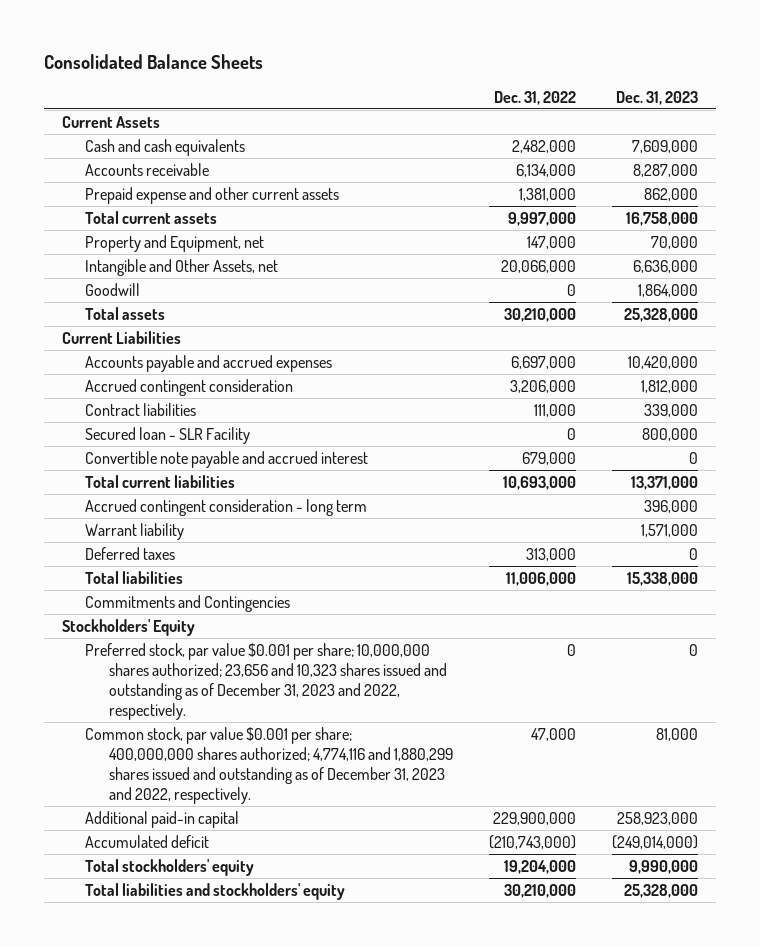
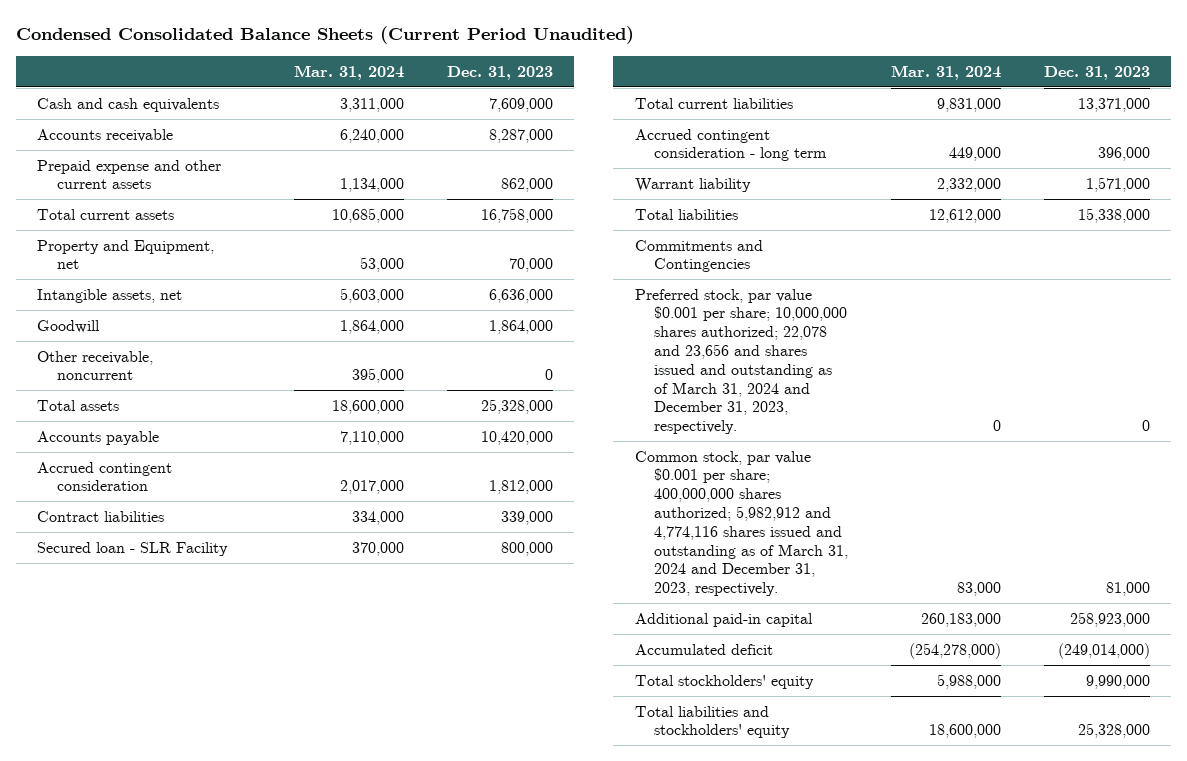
- Consolidated Balance Sheets
+ Condensed Consolidated Balance Sheets (Current Period Unaudited)
- | Dec. 31, 2022 | Dec. 31, 2023
+ | Mar. 31, 2024 | Dec. 31, 2023
- Current Assets
- Intangible and Other Assets, net | 20,066,000 | 6,636,000
+ Intangible assets, net | 5,603,000 | 6,636,000
+ Other receivable, noncurrent | 395,000 | 0
- Current Liabilities
- Accounts payable and accrued expenses | 6,697,000 | 10,420,000
+ Accounts payable | 7,110,000 | 10,420,000
- Convertible note payable and accrued interest | 679,000 | 0
- Deferred taxes | 313,000 | 0
- Stockholders' Equity
- Preferred stock, par value $0.001 per share; 10,000,000 shares authorized; 23,656 and 10,323 shares issued and outstanding as of December 31, 2023 and 2022, respectively. | 0 | 0
- Common stock, par value $0.001 per share; 400,000,000 shares authorized; 4,774,116 and 1,880,299 shares issued and outstanding as of December 31, 2023 and 2022, respectively. | 47,000 | 81,000
+ Preferred stock, par value $0.001 per share; 10,000,000 shares authorized; 22,078 and 23,656 and shares issued and outstanding as of March 31, 2024 and December 31, 2023, respectively. | 0 | 0
+ Common stock, par value $0.001 per share; 400,000,000 shares authorized; 5,982,912 and 4,774,116 shares issued and outstanding as of March 31, 2024 and December 31, 2023, respectively. | 83,000 | 81,000

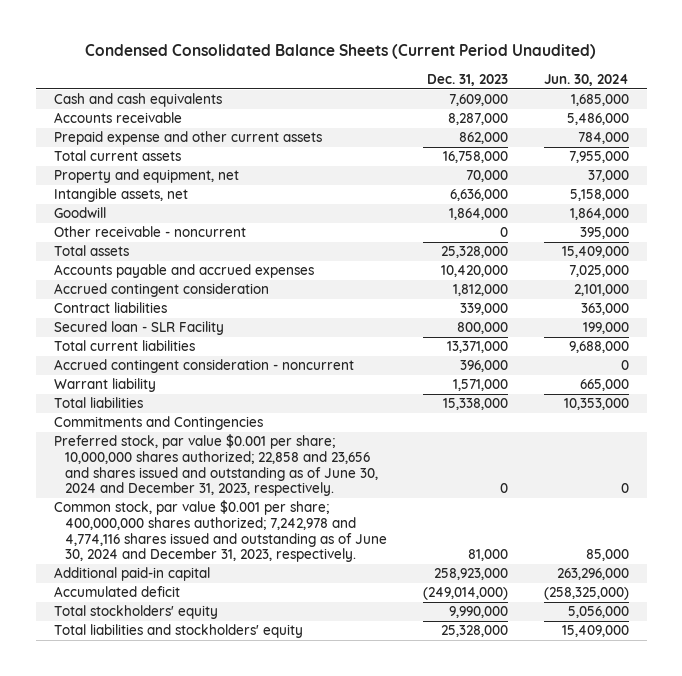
- | Mar. 31, 2024 | Dec. 31, 2023
+ | Dec. 31, 2023 | Jun. 30, 2024
- Property and Equipment, net | 53,000 | 70,000
+ Property and equipment, net | 70,000 | 37,000
- Other receivable, noncurrent | 395,000 | 0
+ Other receivable - noncurrent | 0 | 395,000
- Accounts payable | 7,110,000 | 10,420,000
+ Accounts payable and accrued expenses | 10,420,000 | 7,025,000
- Accrued contingent consideration - long term | 449,000 | 396,000
+ Accrued contingent consideration - noncurrent | 396,000 | 0
- Preferred stock, par value $0.001 per share; 10,000,000 shares authorized; 22,078 and 23,656 and shares issued and outstanding as of March 31, 2024 and December 31, 2023, respectively. | 0 | 0
- Common stock, par value $0.001 per share; 400,000,000 shares authorized; 5,982,912 and 4,774,116 shares issued and outstanding as of March 31, 2024 and December 31, 2023, respectively. | 83,000 | 81,000
+ Preferred stock, par value $0.001 per share; 10,000,000 shares authorized; 22,858 and 23,656 and shares issued and outstanding as of June 30, 2024 and December 31, 2023, respectively. | 0 | 0
+ Common stock, par value $0.001 per share; 400,000,000 shares authorized; 7,242,978 and 4,774,116 shares issued and outstanding as of June 30, 2024 and December 31, 2023, respectively. | 81,000 | 85,000

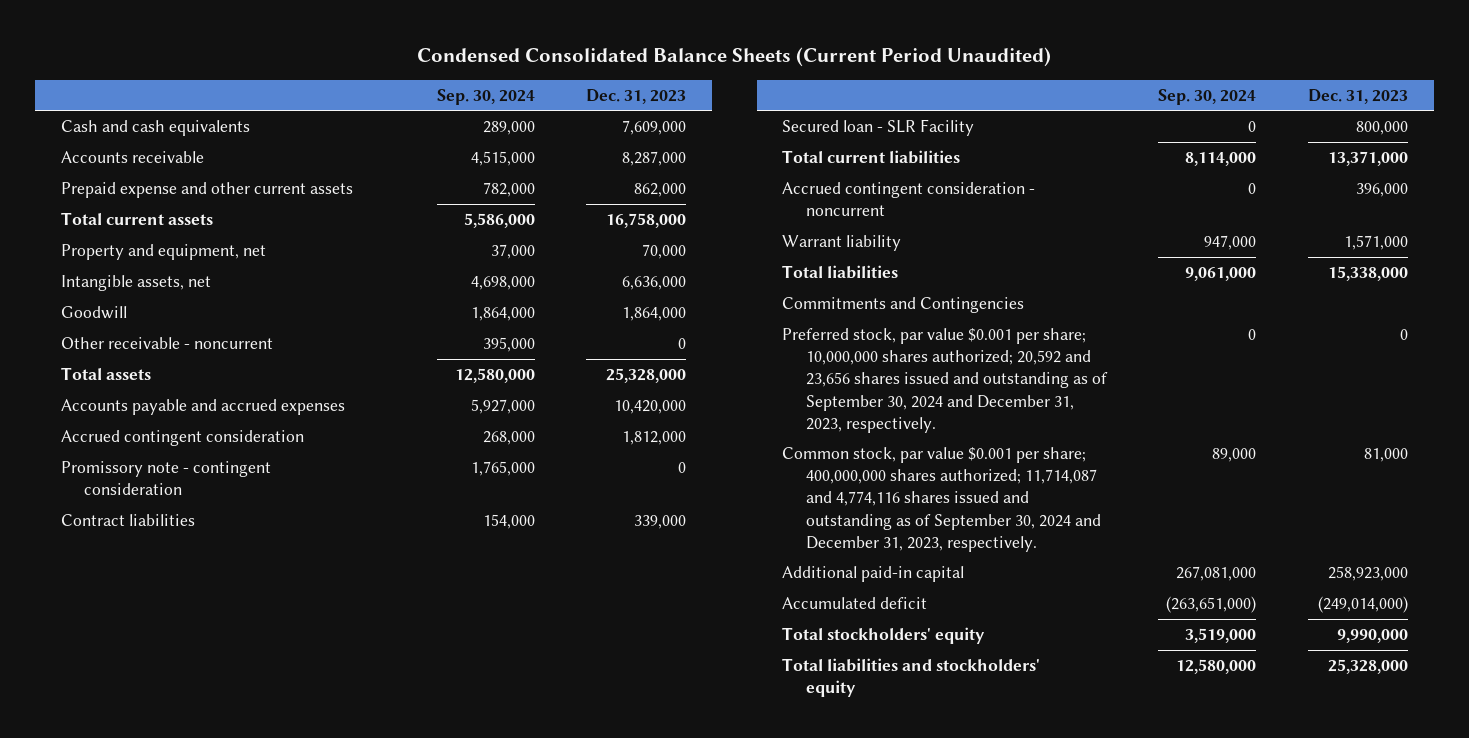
- | Dec. 31, 2023 | Jun. 30, 2024
+ | Sep. 30, 2024 | Dec. 31, 2023
+ Promissory note - contingent consideration | 1,765,000 | 0
- Preferred stock, par value $0.001 per share; 10,000,000 shares authorized; 22,858 and 23,656 and shares issued and outstanding as of June 30, 2024 and December 31, 2023, respectively. | 0 | 0
- Common stock, par value $0.001 per share; 400,000,000 shares authorized; 7,242,978 and 4,774,116 shares issued and outstanding as of June 30, 2024 and December 31, 2023, respectively. | 81,000 | 85,000
+ Preferred stock, par value $0.001 per share; 10,000,000 shares authorized; 20,592 and 23,656 shares issued and outstanding as of September 30, 2024 and December 31, 2023, respectively. | 0 | 0
+ Common stock, par value $0.001 per share; 400,000,000 shares authorized; 11,714,087 and 4,774,116 shares issued and outstanding as of September 30, 2024 and December 31, 2023, respectively. | 89,000 | 81,000

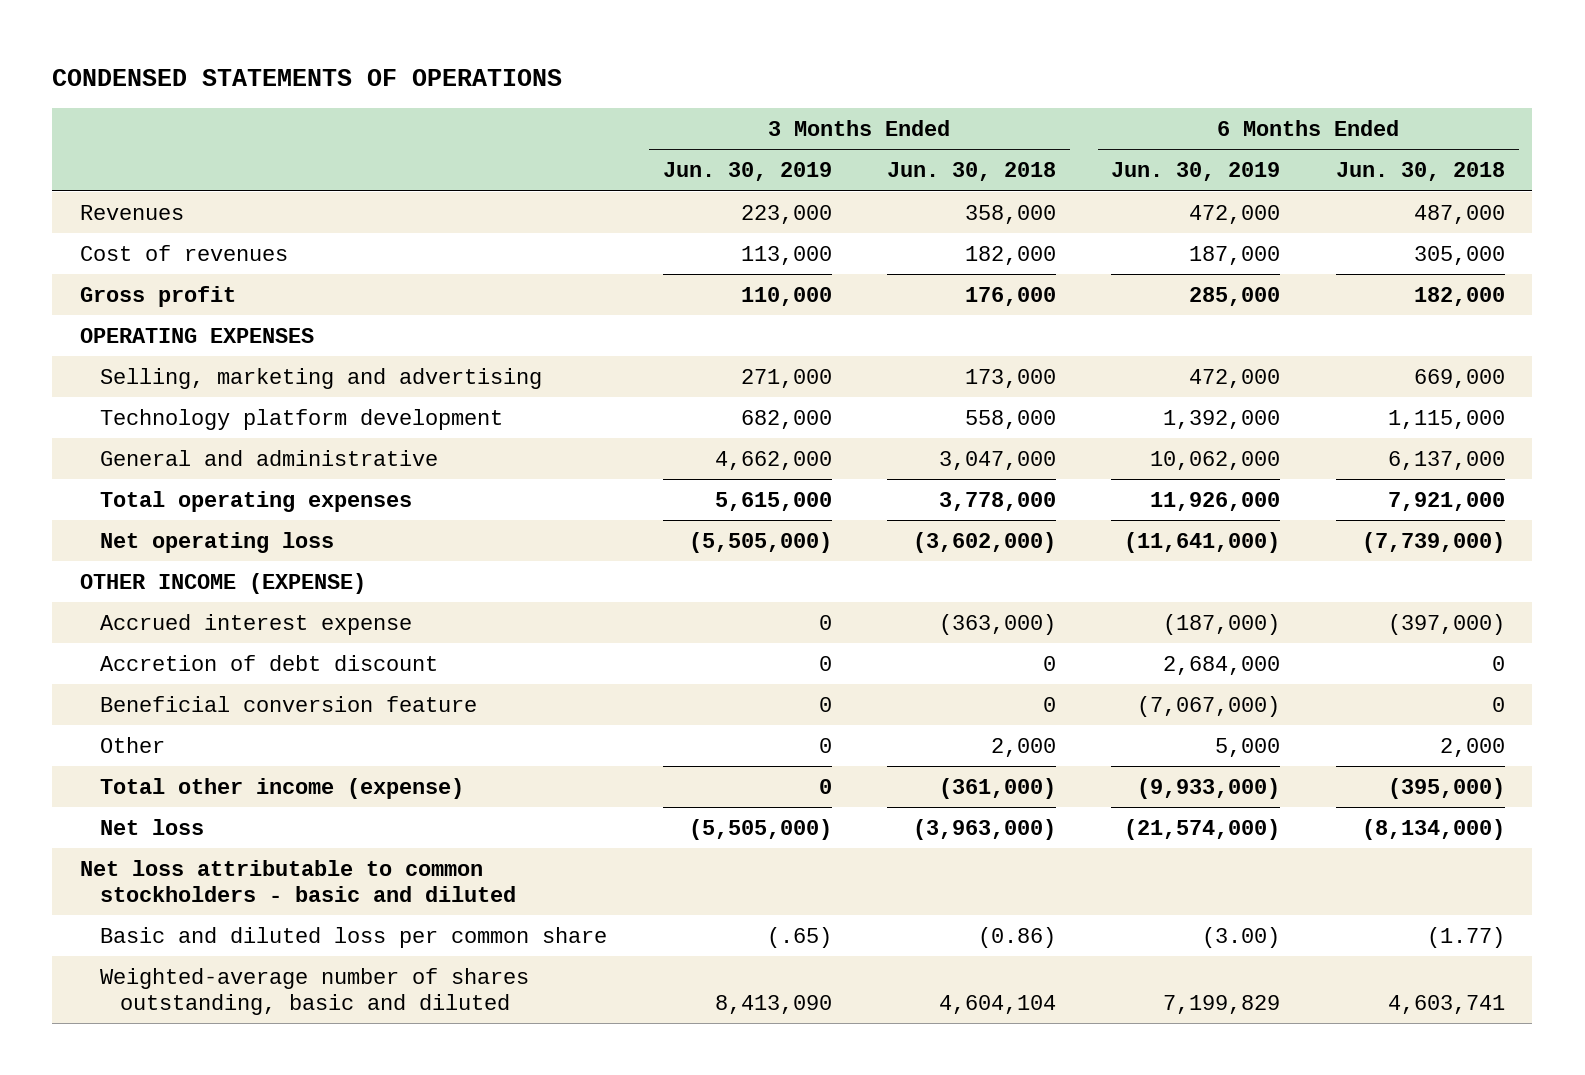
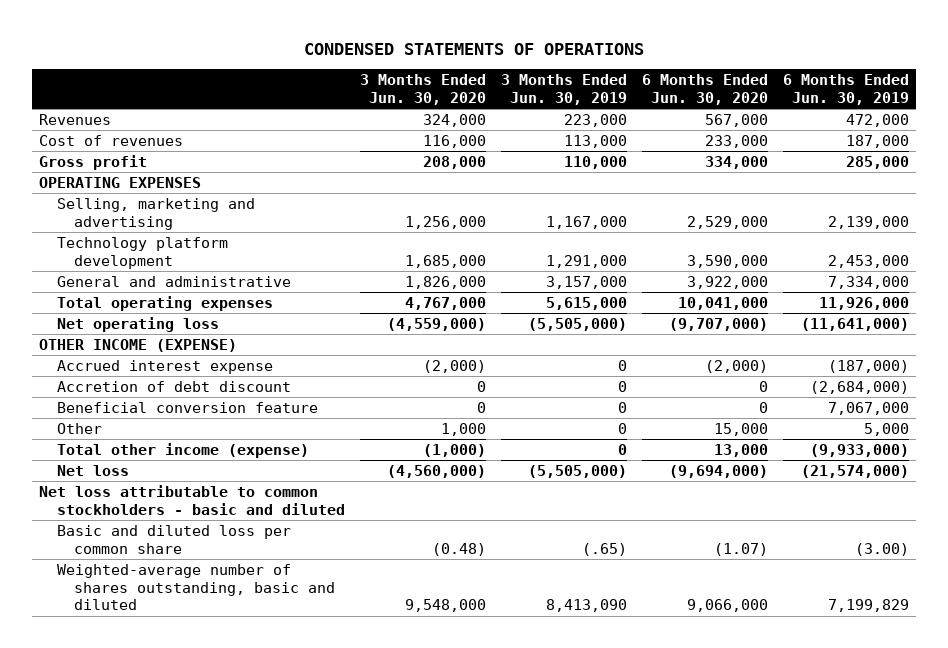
- | 3 Months Ended Jun. 30, 2019 | 3 Months Ended Jun. 30, 2018 | 6 Months Ended Jun. 30, 2019 | 6 Months Ended Jun. 30, 2018
+ | 3 Months Ended Jun. 30, 2020 | 3 Months Ended Jun. 30, 2019 | 6 Months Ended Jun. 30, 2020 | 6 Months Ended Jun. 30, 2019
- Selling, marketing and advertising | 271,000 | 173,000 | 472,000 | 669,000
- Technology platform development | 682,000 | 558,000 | 1,392,000 | 1,115,000
- General and administrative | 4,662,000 | 3,047,000 | 10,062,000 | 6,137,000
+ Selling, marketing and advertising | 1,256,000 | 1,167,000 | 2,529,000 | 2,139,000
+ Technology platform development | 1,685,000 | 1,291,000 | 3,590,000 | 2,453,000
+ General and administrative | 1,826,000 | 3,157,000 | 3,922,000 | 7,334,000
- Accretion of debt discount | 0 | 0 | 2,684,000 | 0
- Beneficial conversion feature | 0 | 0 | (7,067,000) | 0
+ Accretion of debt discount | 0 | 0 | 0 | (2,684,000)
+ Beneficial conversion feature | 0 | 0 | 0 | 7,067,000

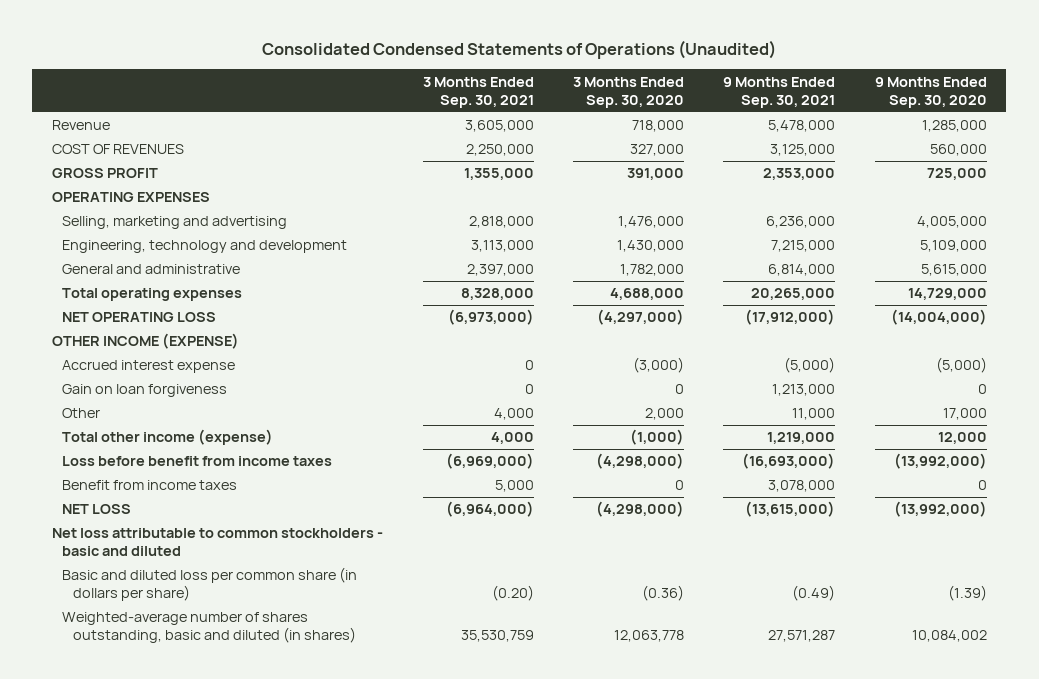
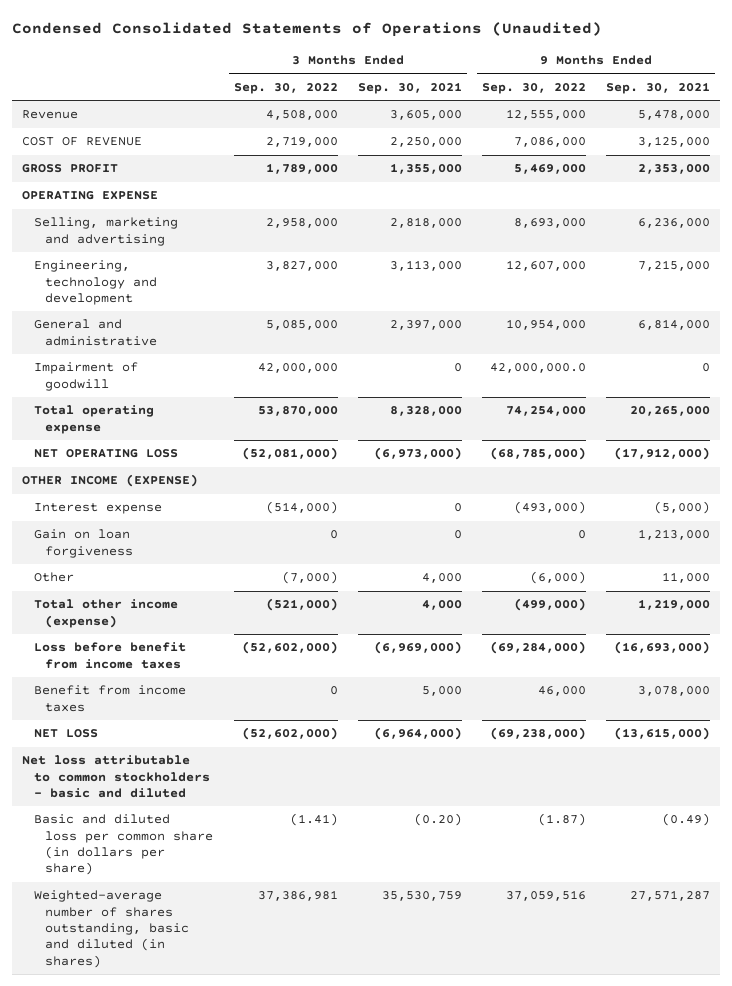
- Consolidated Condensed Statements of Operations (Unaudited)
+ Condensed Consolidated Statements of Operations (Unaudited)
- | 3 Months Ended Sep. 30, 2021 | 3 Months Ended Sep. 30, 2020 | 9 Months Ended Sep. 30, 2021 | 9 Months Ended Sep. 30, 2020
+ | 3 Months Ended Sep. 30, 2022 | 3 Months Ended Sep. 30, 2021 | 9 Months Ended Sep. 30, 2022 | 9 Months Ended Sep. 30, 2021
- COST OF REVENUES | 2,250,000 | 327,000 | 3,125,000 | 560,000
+ COST OF REVENUE | 2,719,000 | 2,250,000 | 7,086,000 | 3,125,000
- OPERATING EXPENSES
+ OPERATING EXPENSE
- Total operating expenses | 8,328,000 | 4,688,000 | 20,265,000 | 14,729,000
+ Impairment of goodwill | 42,000,000 | 0 | 42,000,000.0 | 0
+ Total operating expense | 53,870,000 | 8,328,000 | 74,254,000 | 20,265,000
- Accrued interest expense | 0 | (3,000) | (5,000) | (5,000)
+ Interest expense | (514,000) | 0 | (493,000) | (5,000)

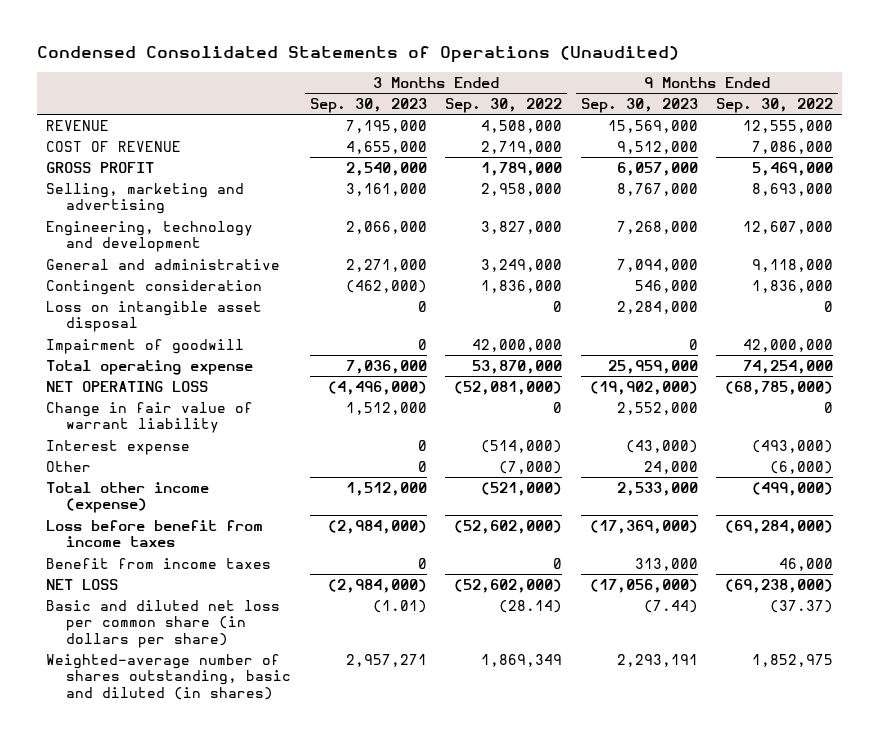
- | 3 Months Ended Sep. 30, 2022 | 3 Months Ended Sep. 30, 2021 | 9 Months Ended Sep. 30, 2022 | 9 Months Ended Sep. 30, 2021
+ | 3 Months Ended Sep. 30, 2023 | 3 Months Ended Sep. 30, 2022 | 9 Months Ended Sep. 30, 2023 | 9 Months Ended Sep. 30, 2022
- Revenue | 4,508,000 | 3,605,000 | 12,555,000 | 5,478,000
+ REVENUE | 7,195,000 | 4,508,000 | 15,569,000 | 12,555,000
- OPERATING EXPENSE
- General and administrative | 5,085,000 | 2,397,000 | 10,954,000 | 6,814,000
- Impairment of goodwill | 42,000,000 | 0 | 42,000,000.0 | 0
+ General and administrative | 2,271,000 | 3,249,000 | 7,094,000 | 9,118,000
+ Contingent consideration | (462,000) | 1,836,000 | 546,000 | 1,836,000
+ Loss on intangible asset disposal | 0 | 0 | 2,284,000 | 0
+ Impairment of goodwill | 0 | 42,000,000 | 0 | 42,000,000
- OTHER INCOME (EXPENSE)
+ Change in fair value of warrant liability | 1,512,000 | 0 | 2,552,000 | 0
- Gain on loan forgiveness | 0 | 0 | 0 | 1,213,000
- Net loss attributable to common stockholders - basic and diluted
- Basic and diluted loss per common share (in dollars per share) | (1.41) | (0.20) | (1.87) | (0.49)
- Weighted-average number of shares outstanding, basic and diluted (in shares) | 37,386,981 | 35,530,759 | 37,059,516 | 27,571,287
+ Basic and diluted net loss per common share (in dollars per share) | (1.01) | (28.14) | (7.44) | (37.37)
+ Weighted-average number of shares outstanding, basic and diluted (in shares) | 2,957,271 | 1,869,349 | 2,293,191 | 1,852,975

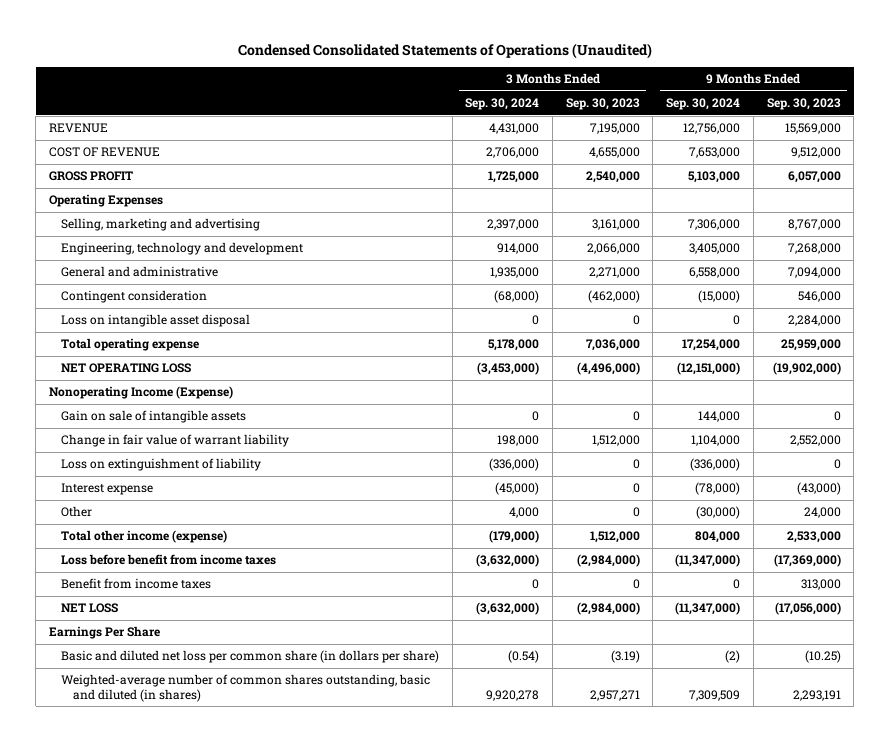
- | 3 Months Ended Sep. 30, 2023 | 3 Months Ended Sep. 30, 2022 | 9 Months Ended Sep. 30, 2023 | 9 Months Ended Sep. 30, 2022
+ | 3 Months Ended Sep. 30, 2024 | 3 Months Ended Sep. 30, 2023 | 9 Months Ended Sep. 30, 2024 | 9 Months Ended Sep. 30, 2023
+ Operating Expenses
- Impairment of goodwill | 0 | 42,000,000 | 0 | 42,000,000
+ Nonoperating Income (Expense)
+ Gain on sale of intangible assets | 0 | 0 | 144,000 | 0
+ Loss on extinguishment of liability | (336,000) | 0 | (336,000) | 0
- Basic and diluted net loss per common share (in dollars per share) | (1.01) | (28.14) | (7.44) | (37.37)
- Weighted-average number of shares outstanding, basic and diluted (in shares) | 2,957,271 | 1,869,349 | 2,293,191 | 1,852,975
+ Earnings Per Share
+ Basic and diluted net loss per common share (in dollars per share) | (0.54) | (3.19) | (2) | (10.25)
+ Weighted-average number of common shares outstanding, basic and diluted (in shares) | 9,920,278 | 2,957,271 | 7,309,509 | 2,293,191

